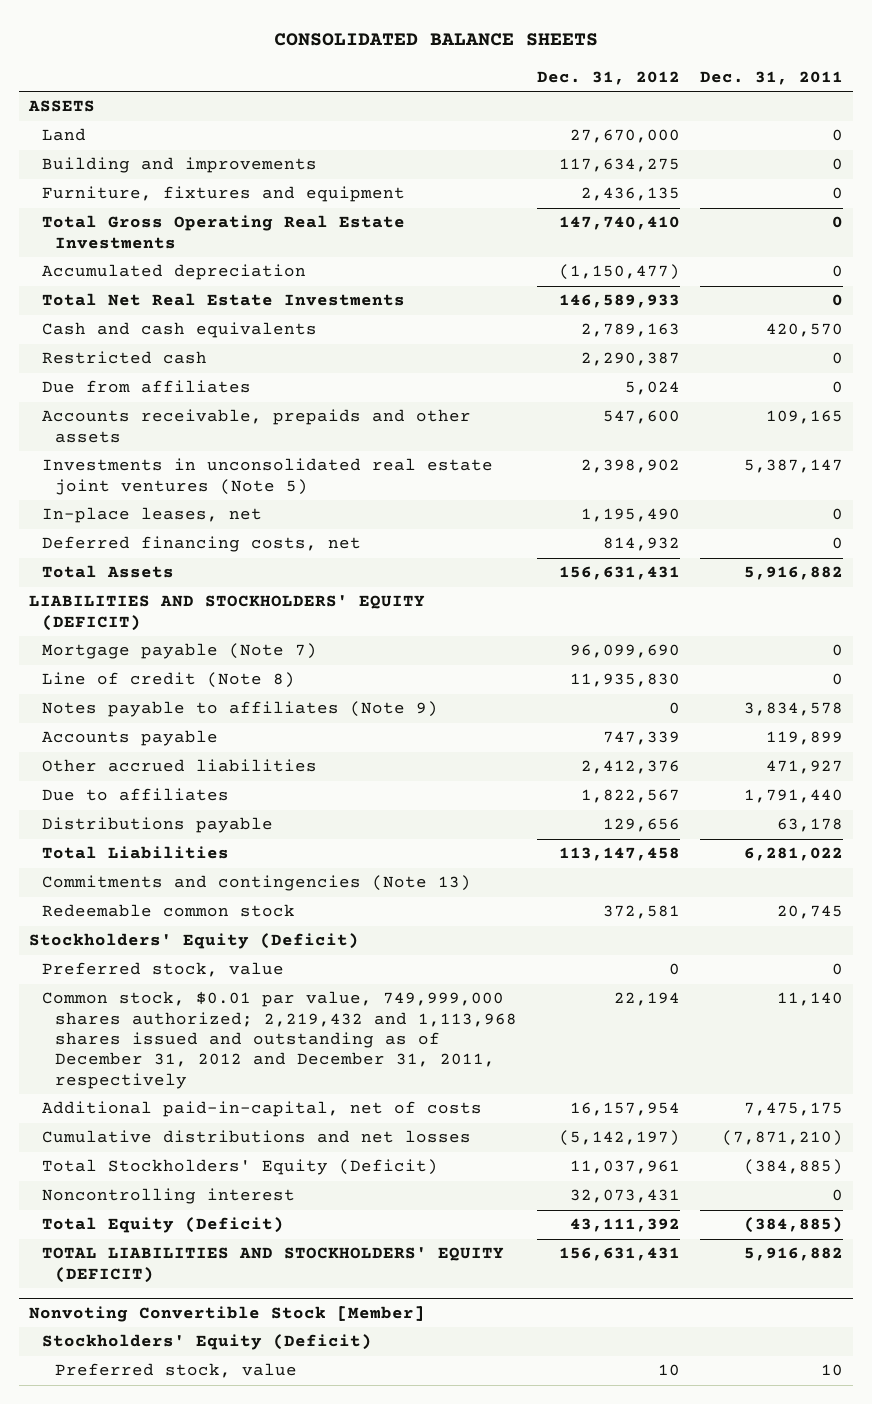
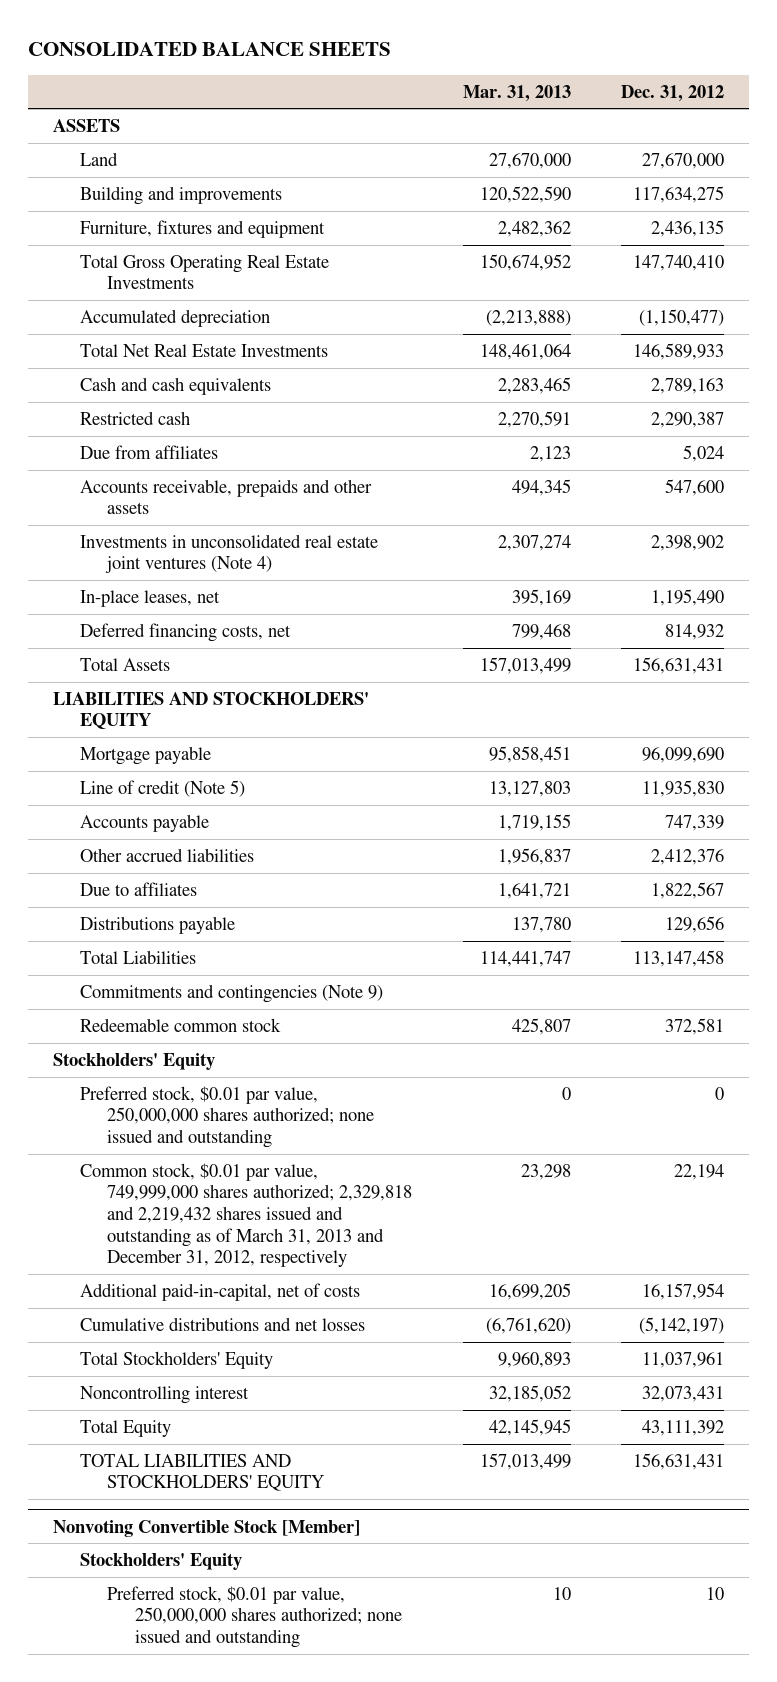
- | Dec. 31, 2012 | Dec. 31, 2011
+ | Mar. 31, 2013 | Dec. 31, 2012
- Investments in unconsolidated real estate joint ventures (Note 5) | 2,398,902 | 5,387,147
+ Investments in unconsolidated real estate joint ventures (Note 4) | 2,307,274 | 2,398,902
- LIABILITIES AND STOCKHOLDERS' EQUITY (DEFICIT)
- Mortgage payable (Note 7) | 96,099,690 | 0
- Line of credit (Note 8) | 11,935,830 | 0
- Notes payable to affiliates (Note 9) | 0 | 3,834,578
+ LIABILITIES AND STOCKHOLDERS' EQUITY
+ Mortgage payable | 95,858,451 | 96,099,690
+ Line of credit (Note 5) | 13,127,803 | 11,935,830
- Commitments and contingencies (Note 13)
+ Commitments and contingencies (Note 9)
- Stockholders' Equity (Deficit)
- Preferred stock, value | 0 | 0
- Common stock, $0.01 par value, 749,999,000 shares authorized; 2,219,432 and 1,113,968 shares issued and outstanding as of December 31, 2012 and December 31, 2011, respectively | 22,194 | 11,140
+ Stockholders' Equity
+ Preferred stock, $0.01 par value, 250,000,000 shares authorized; none issued and outstanding | 0 | 0
+ Common stock, $0.01 par value, 749,999,000 shares authorized; 2,329,818 and 2,219,432 shares issued and outstanding as of March 31, 2013 and December 31, 2012, respectively | 23,298 | 22,194
- Total Stockholders' Equity (Deficit) | 11,037,961 | (384,885)
+ Total Stockholders' Equity | 9,960,893 | 11,037,961
- Total Equity (Deficit) | 43,111,392 | (384,885)
- TOTAL LIABILITIES AND STOCKHOLDERS' EQUITY (DEFICIT) | 156,631,431 | 5,916,882
+ Total Equity | 42,145,945 | 43,111,392
+ TOTAL LIABILITIES AND STOCKHOLDERS' EQUITY | 157,013,499 | 156,631,431
@ Nonvoting Convertible Stock [Member]
- Stockholders' Equity (Deficit)
- Preferred stock, value | 10 | 10
+ Stockholders' Equity
+ Preferred stock, $0.01 par value, 250,000,000 shares authorized; none issued and outstanding | 10 | 10

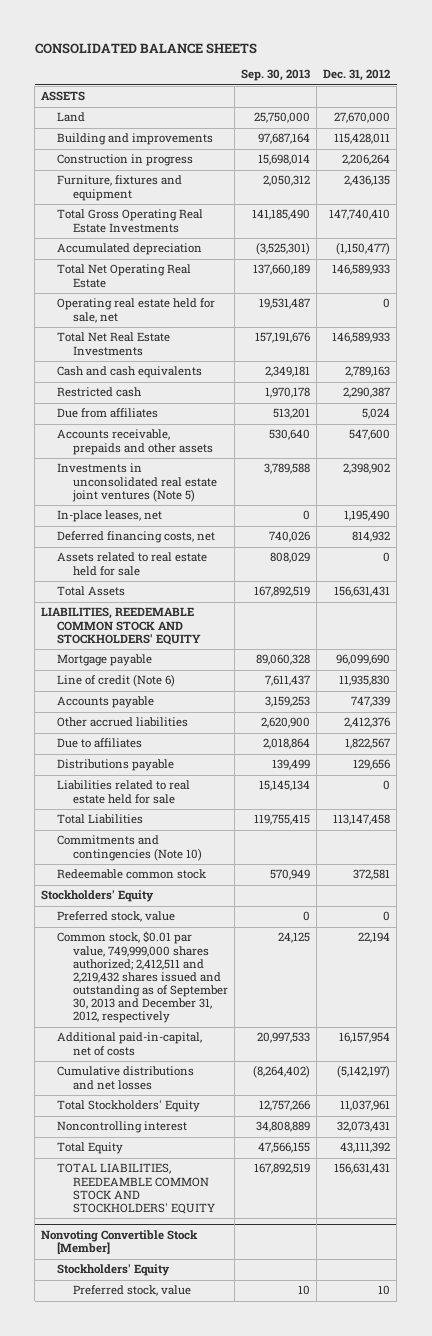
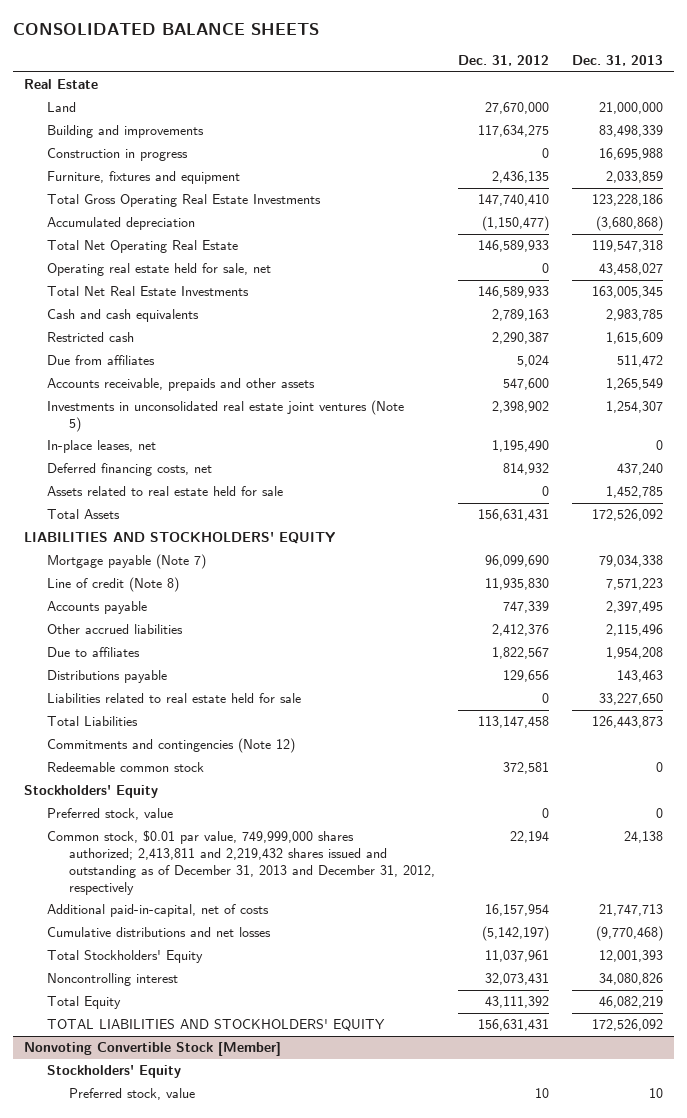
- | Sep. 30, 2013 | Dec. 31, 2012
+ | Dec. 31, 2012 | Dec. 31, 2013
- ASSETS
+ Real Estate
- Building and improvements | 97,687,164 | 115,428,011
- Construction in progress | 15,698,014 | 2,206,264
+ Building and improvements | 117,634,275 | 83,498,339
+ Construction in progress | 0 | 16,695,988
- LIABILITIES, REEDEMABLE COMMON STOCK AND STOCKHOLDERS' EQUITY
- Mortgage payable | 89,060,328 | 96,099,690
- Line of credit (Note 6) | 7,611,437 | 11,935,830
+ LIABILITIES AND STOCKHOLDERS' EQUITY
+ Mortgage payable (Note 7) | 96,099,690 | 79,034,338
+ Line of credit (Note 8) | 11,935,830 | 7,571,223
- Commitments and contingencies (Note 10)
+ Commitments and contingencies (Note 12)
- Common stock, $0.01 par value, 749,999,000 shares authorized; 2,412,511 and 2,219,432 shares issued and outstanding as of September 30, 2013 and December 31, 2012, respectively | 24,125 | 22,194
+ Common stock, $0.01 par value, 749,999,000 shares authorized; 2,413,811 and 2,219,432 shares issued and outstanding as of December 31, 2013 and December 31, 2012, respectively | 22,194 | 24,138
- TOTAL LIABILITIES, REEDEAMBLE COMMON STOCK AND STOCKHOLDERS' EQUITY | 167,892,519 | 156,631,431
+ TOTAL LIABILITIES AND STOCKHOLDERS' EQUITY | 156,631,431 | 172,526,092

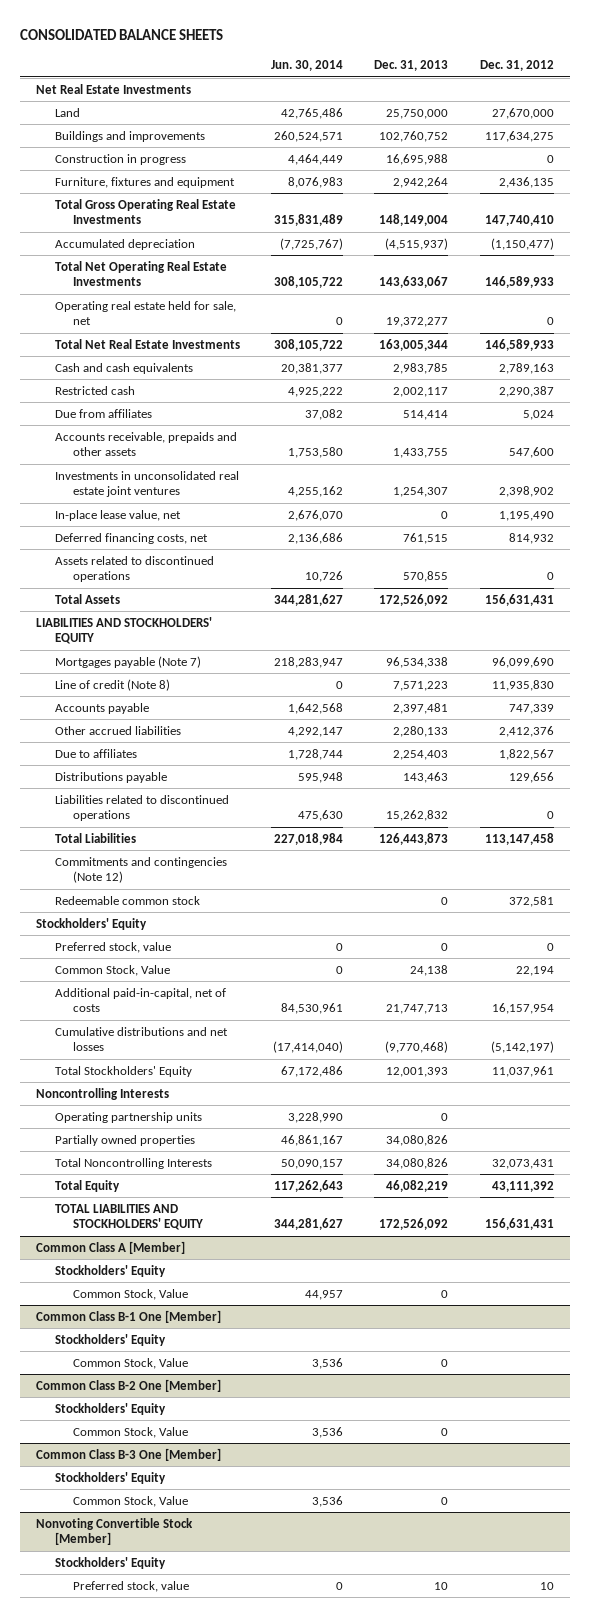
- | Dec. 31, 2012 | Dec. 31, 2013
+ | Jun. 30, 2014 | Dec. 31, 2013 | Dec. 31, 2012
- Real Estate
- Land | 27,670,000 | 21,000,000
- Building and improvements | 117,634,275 | 83,498,339
+ Net Real Estate Investments
+ Land | 42,765,486 | 25,750,000 | 27,670,000
+ Buildings and improvements | 260,524,571 | 102,760,752 | 117,634,275
- Furniture, fixtures and equipment | 2,436,135 | 2,033,859
- Total Gross Operating Real Estate Investments | 147,740,410 | 123,228,186
- Accumulated depreciation | (1,150,477) | (3,680,868)
- Total Net Operating Real Estate | 146,589,933 | 119,547,318
- Operating real estate held for sale, net | 0 | 43,458,027
- Total Net Real Estate Investments | 146,589,933 | 163,005,345
+ Furniture, fixtures and equipment | 8,076,983 | 2,942,264 | 2,436,135
+ Total Gross Operating Real Estate Investments | 315,831,489 | 148,149,004 | 147,740,410
+ Accumulated depreciation | (7,725,767) | (4,515,937) | (1,150,477)
+ Total Net Operating Real Estate Investments | 308,105,722 | 143,633,067 | 146,589,933
+ Operating real estate held for sale, net | 0 | 19,372,277 | 0
+ Total Net Real Estate Investments | 308,105,722 | 163,005,344 | 146,589,933
- Restricted cash | 2,290,387 | 1,615,609
- Due from affiliates | 5,024 | 511,472
- Accounts receivable, prepaids and other assets | 547,600 | 1,265,549
- Investments in unconsolidated real estate joint ventures (Note 5) | 2,398,902 | 1,254,307
- In-place leases, net | 1,195,490 | 0
- Deferred financing costs, net | 814,932 | 437,240
- Assets related to real estate held for sale | 0 | 1,452,785
+ Restricted cash | 4,925,222 | 2,002,117 | 2,290,387
+ Due from affiliates | 37,082 | 514,414 | 5,024
+ Accounts receivable, prepaids and other assets | 1,753,580 | 1,433,755 | 547,600
+ Investments in unconsolidated real estate joint ventures | 4,255,162 | 1,254,307 | 2,398,902
+ In-place lease value, net | 2,676,070 | 0 | 1,195,490
+ Deferred financing costs, net | 2,136,686 | 761,515 | 814,932
+ Assets related to discontinued operations | 10,726 | 570,855 | 0
- Mortgage payable (Note 7) | 96,099,690 | 79,034,338
+ Mortgages payable (Note 7) | 218,283,947 | 96,534,338 | 96,099,690
- Accounts payable | 747,339 | 2,397,495
- Other accrued liabilities | 2,412,376 | 2,115,496
- Due to affiliates | 1,822,567 | 1,954,208
+ Accounts payable | 1,642,568 | 2,397,481 | 747,339
+ Other accrued liabilities | 4,292,147 | 2,280,133 | 2,412,376
+ Due to affiliates | 1,728,744 | 2,254,403 | 1,822,567
- Liabilities related to real estate held for sale | 0 | 33,227,650
+ Liabilities related to discontinued operations | 475,630 | 15,262,832 | 0
- Common stock, $0.01 par value, 749,999,000 shares authorized; 2,413,811 and 2,219,432 shares issued and outstanding as of December 31, 2013 and December 31, 2012, respectively | 22,194 | 24,138
+ Common Stock, Value | 0 | 24,138 | 22,194
- Noncontrolling interest | 32,073,431 | 34,080,826
+ Noncontrolling Interests
+ Operating partnership units | 3,228,990 | 0 |
+ Partially owned properties | 46,861,167 | 34,080,826 |
+ Total Noncontrolling Interests | 50,090,157 | 34,080,826 | 32,073,431
+ Common Class A [Member]
+ Stockholders' Equity
+ Common Stock, Value | 44,957 | 0 |
+ Common Class B-1 One [Member]
+ Stockholders' Equity
+ Common Stock, Value | 3,536 | 0 |
+ Common Class B-2 One [Member]
+ Stockholders' Equity
+ Common Stock, Value | 3,536 | 0 |
+ Common Class B-3 One [Member]
+ Stockholders' Equity
+ Common Stock, Value | 3,536 | 0 |

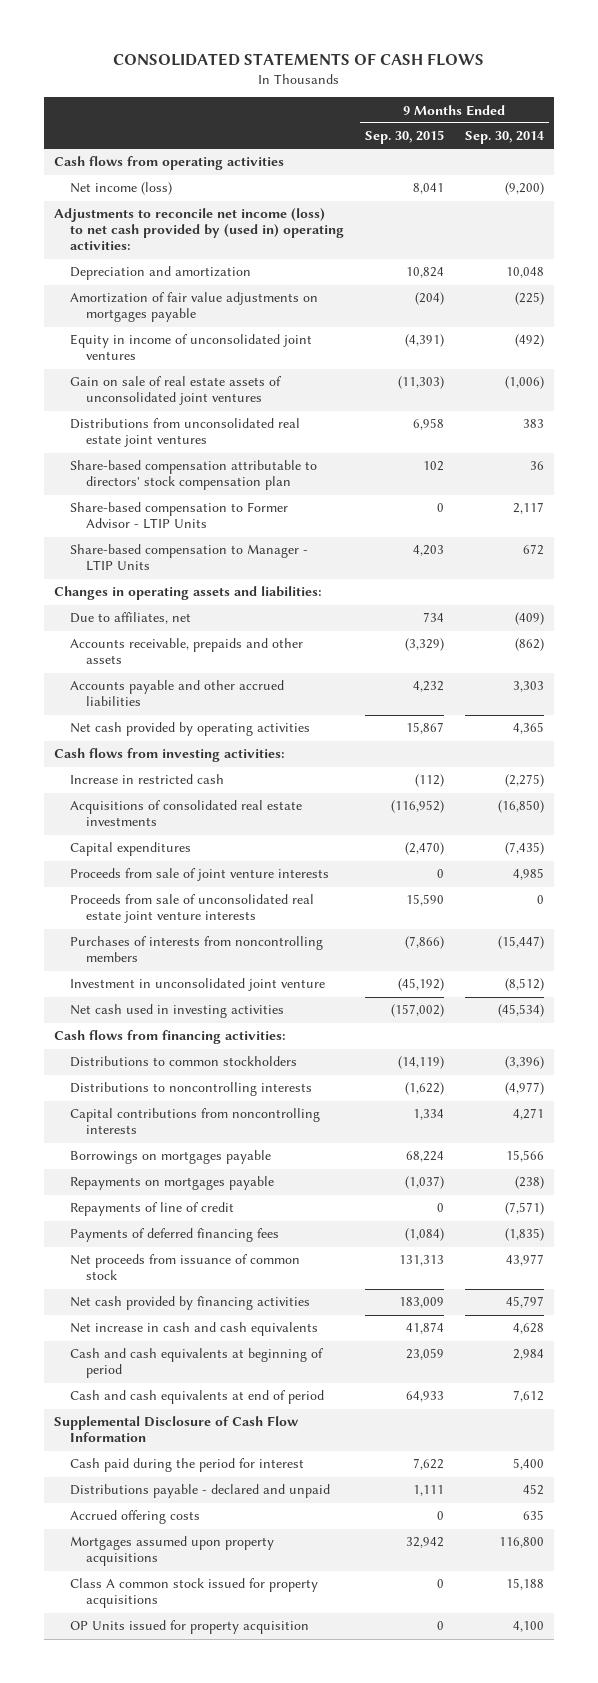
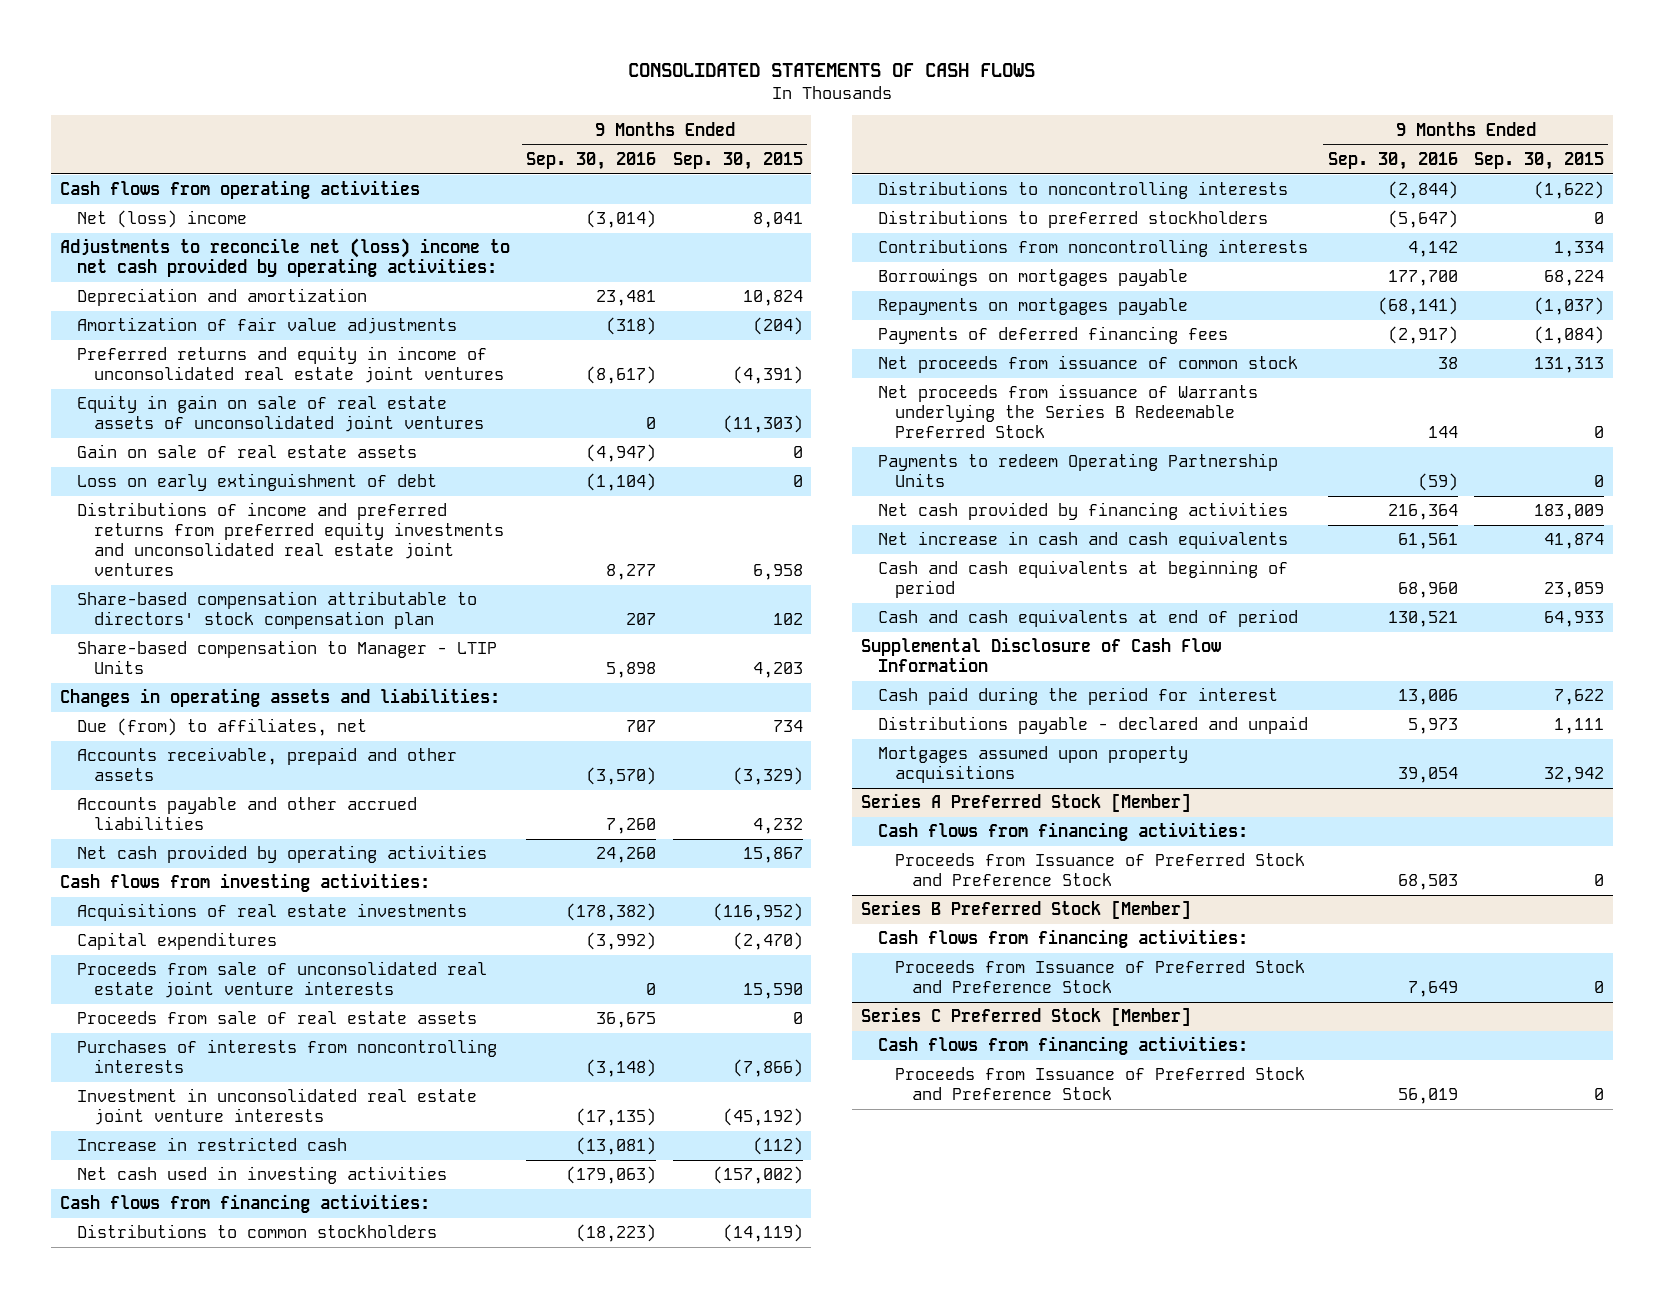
- | 9 Months Ended Sep. 30, 2015 | 9 Months Ended Sep. 30, 2014
+ | 9 Months Ended Sep. 30, 2016 | 9 Months Ended Sep. 30, 2015
- Net income (loss) | 8,041 | (9,200)
- Adjustments to reconcile net income (loss) to net cash provided by (used in) operating activities:
+ Net (loss) income | (3,014) | 8,041
+ Adjustments to reconcile net (loss) income to net cash provided by operating activities:
- Amortization of fair value adjustments on mortgages payable | (204) | (225)
- Equity in income of unconsolidated joint ventures | (4,391) | (492)
- Gain on sale of real estate assets of unconsolidated joint ventures | (11,303) | (1,006)
- Distributions from unconsolidated real estate joint ventures | 6,958 | 383
+ Amortization of fair value adjustments | (318) | (204)
+ Preferred returns and equity in income of unconsolidated real estate joint ventures | (8,617) | (4,391)
+ Equity in gain on sale of real estate assets of unconsolidated joint ventures | 0 | (11,303)
+ Gain on sale of real estate assets | (4,947) | 0
+ Loss on early extinguishment of debt | (1,104) | 0
+ Distributions of income and preferred returns from preferred equity investments and unconsolidated real estate joint ventures | 8,277 | 6,958
- Share-based compensation to Former Advisor - LTIP Units | 0 | 2,117
- Due to affiliates, net | 734 | (409)
- Accounts receivable, prepaids and other assets | (3,329) | (862)
+ Due (from) to affiliates, net | 707 | 734
+ Accounts receivable, prepaid and other assets | (3,570) | (3,329)
- Acquisitions of consolidated real estate investments | (116,952) | (16,850)
+ Acquisitions of real estate investments | (178,382) | (116,952)
- Proceeds from sale of joint venture interests | 0 | 4,985
- Purchases of interests from noncontrolling members | (7,866) | (15,447)
- Investment in unconsolidated joint venture | (45,192) | (8,512)
+ Proceeds from sale of real estate assets | 36,675 | 0
+ Purchases of interests from noncontrolling interests | (3,148) | (7,866)
+ Investment in unconsolidated real estate joint venture interests | (17,135) | (45,192)
moved down: Increase in restricted cash | (13,081) | (112)
- Capital contributions from noncontrolling interests | 1,334 | 4,271
+ Distributions to preferred stockholders | (5,647) | 0
+ Contributions from noncontrolling interests | 4,142 | 1,334
- Repayments of line of credit | 0 | (7,571)
+ Net proceeds from issuance of Warrants underlying the Series B Redeemable Preferred Stock | 144 | 0
+ Payments to redeem Operating Partnership Units | (59) | 0
- Accrued offering costs | 0 | 635
- Class A common stock issued for property acquisitions | 0 | 15,188
- OP Units issued for property acquisition | 0 | 4,100
+ Series A Preferred Stock [Member]
+ Cash flows from financing activities:
+ Proceeds from Issuance of Preferred Stock and Preference Stock | 68,503 | 0
+ Series B Preferred Stock [Member]
+ Cash flows from financing activities:
+ Proceeds from Issuance of Preferred Stock and Preference Stock | 7,649 | 0
+ Series C Preferred Stock [Member]
+ Cash flows from financing activities:
+ Proceeds from Issuance of Preferred Stock and Preference Stock | 56,019 | 0

